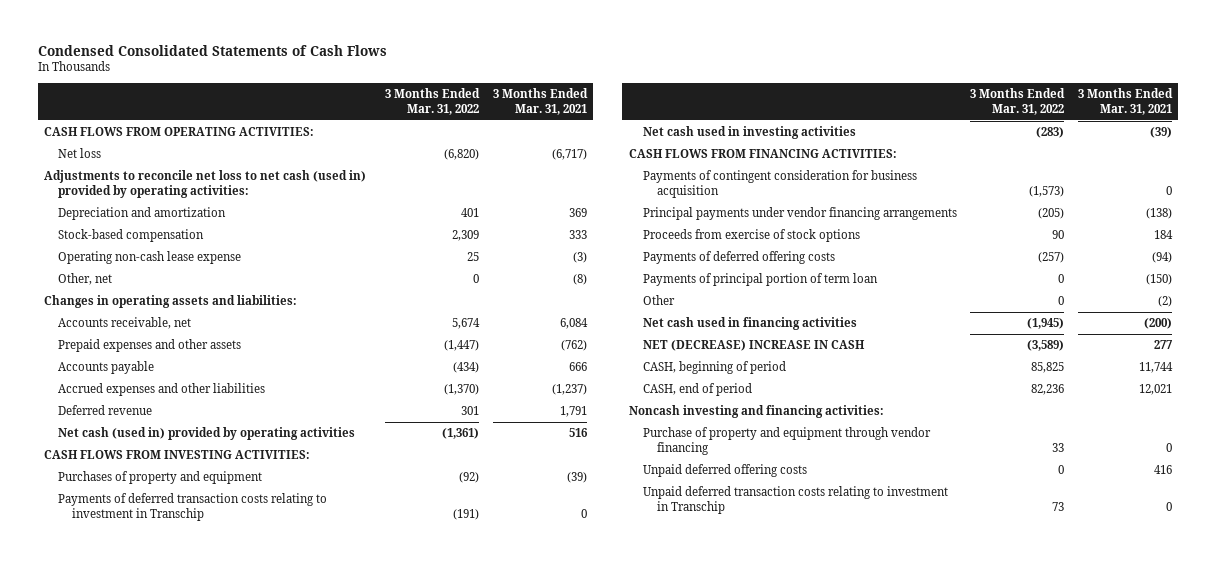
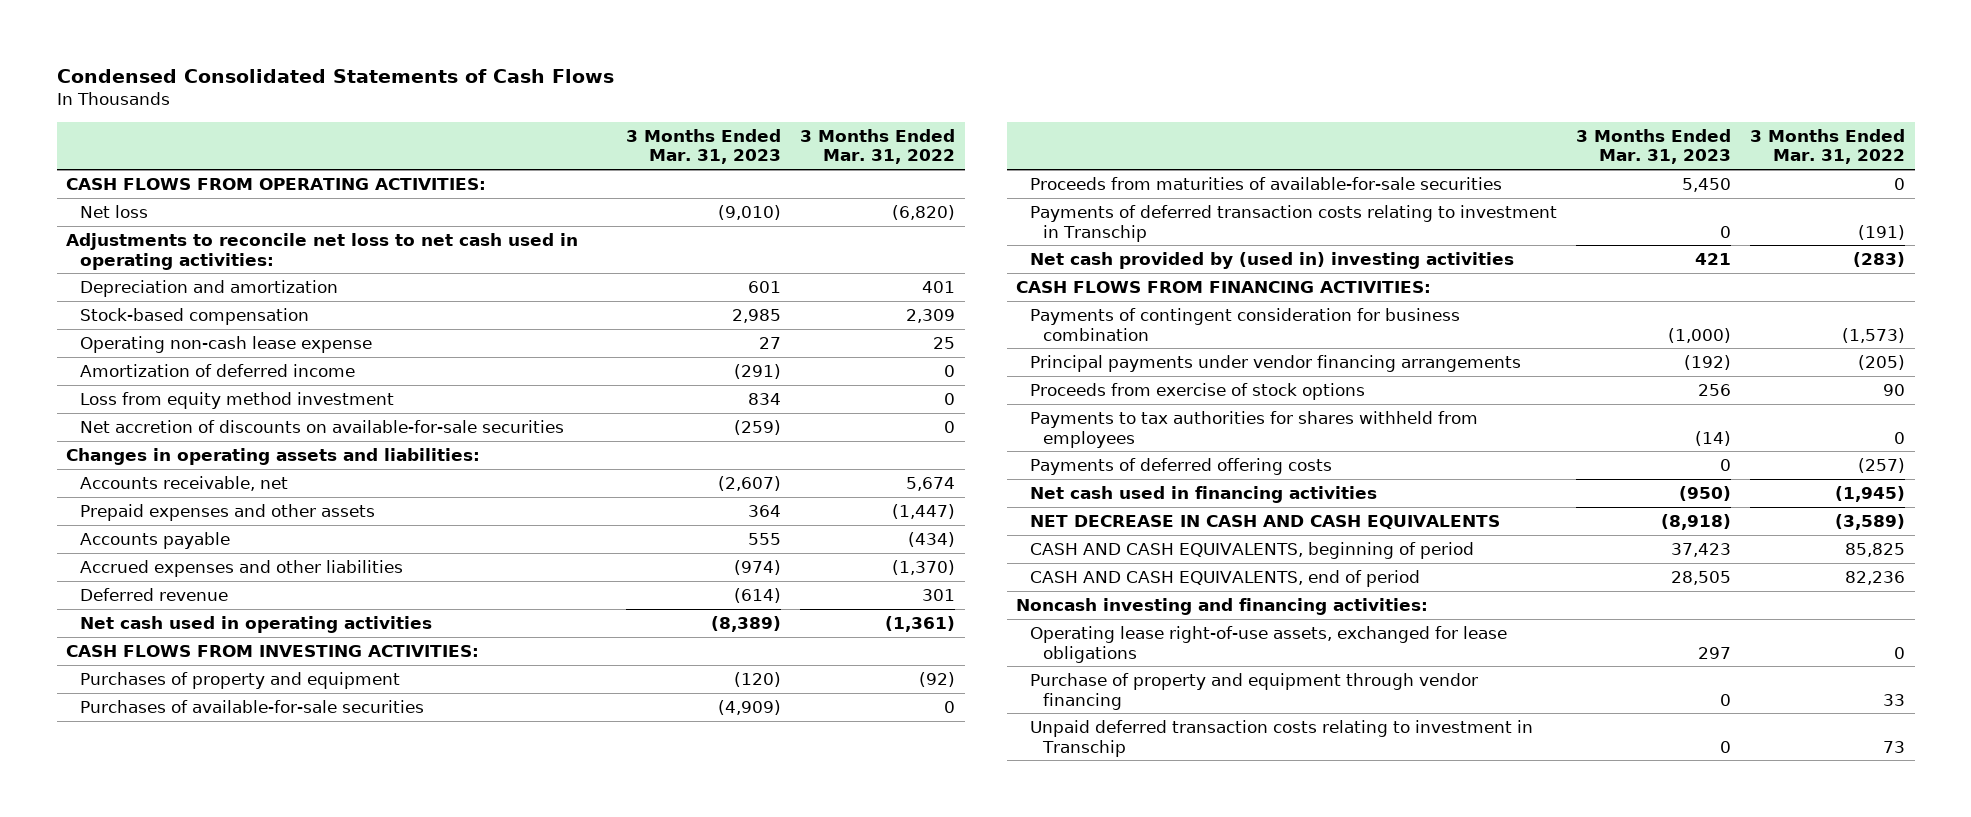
- | 3 Months Ended Mar. 31, 2022 | 3 Months Ended Mar. 31, 2021
+ | 3 Months Ended Mar. 31, 2023 | 3 Months Ended Mar. 31, 2022
- Adjustments to reconcile net loss to net cash (used in) provided by operating activities:
+ Adjustments to reconcile net loss to net cash used in operating activities:
- Other, net | 0 | (8)
+ Amortization of deferred income | (291) | 0
+ Loss from equity method investment | 834 | 0
+ Net accretion of discounts on available-for-sale securities | (259) | 0
- Net cash (used in) provided by operating activities | (1,361) | 516
+ Net cash used in operating activities | (8,389) | (1,361)
+ Purchases of available-for-sale securities | (4,909) | 0
+ Proceeds from maturities of available-for-sale securities | 5,450 | 0
- Net cash used in investing activities | (283) | (39)
+ Net cash provided by (used in) investing activities | 421 | (283)
- Payments of contingent consideration for business acquisition | (1,573) | 0
+ Payments of contingent consideration for business combination | (1,000) | (1,573)
+ Payments to tax authorities for shares withheld from employees | (14) | 0
- Payments of principal portion of term loan | 0 | (150)
- Other | 0 | (2)
- NET (DECREASE) INCREASE IN CASH | (3,589) | 277
- CASH, beginning of period | 85,825 | 11,744
- CASH, end of period | 82,236 | 12,021
+ NET DECREASE IN CASH AND CASH EQUIVALENTS | (8,918) | (3,589)
+ CASH AND CASH EQUIVALENTS, beginning of period | 37,423 | 85,825
+ CASH AND CASH EQUIVALENTS, end of period | 28,505 | 82,236
+ Operating lease right-of-use assets, exchanged for lease obligations | 297 | 0
- Unpaid deferred offering costs | 0 | 416

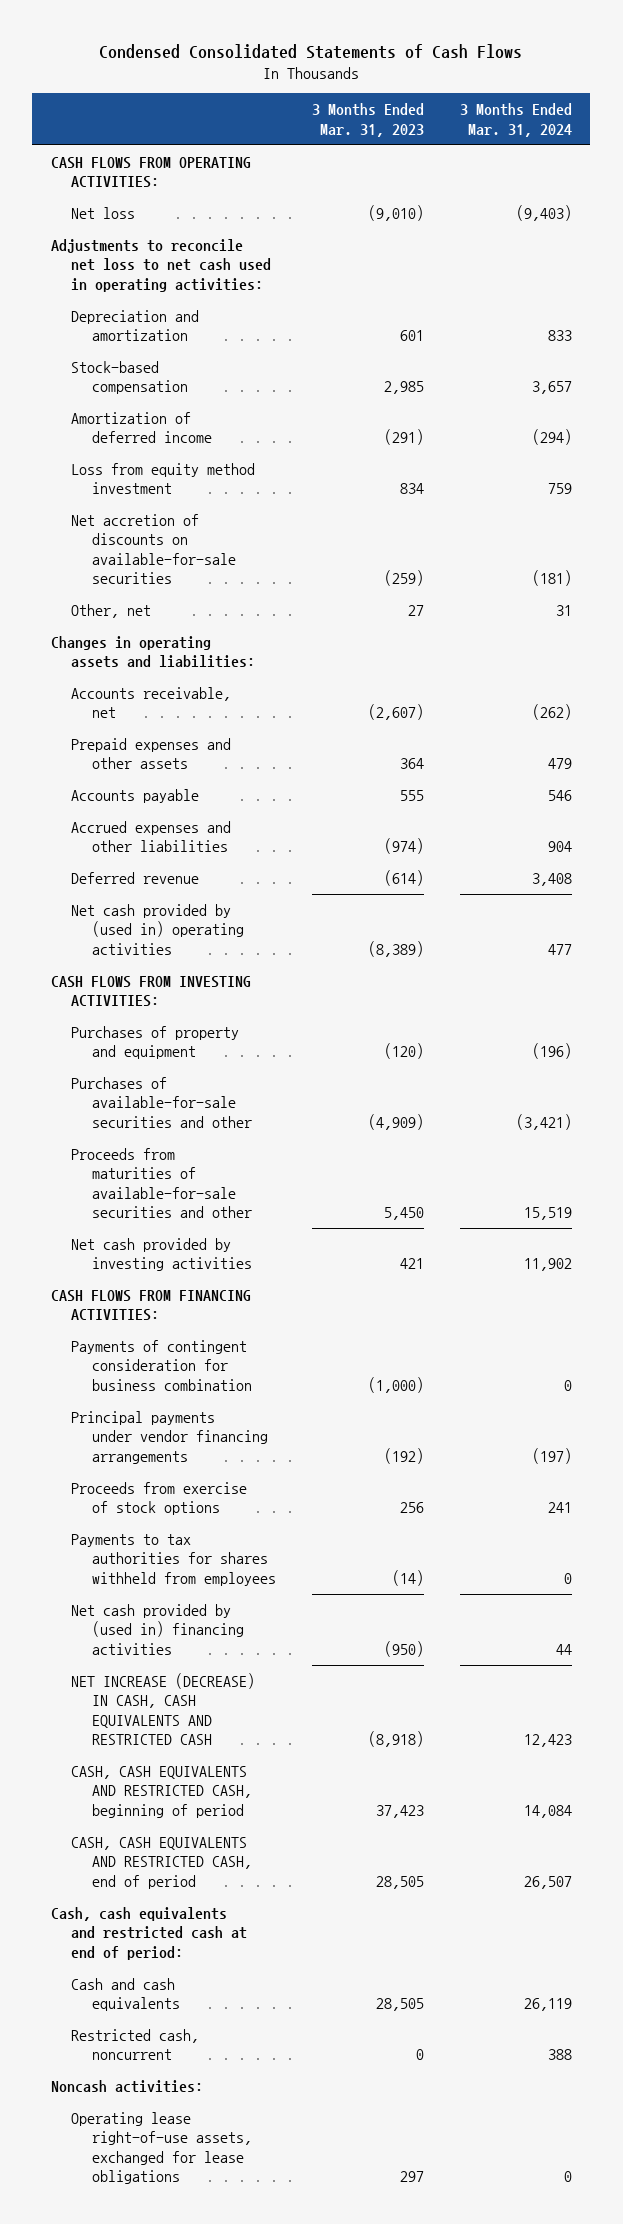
- | 3 Months Ended Mar. 31, 2023 | 3 Months Ended Mar. 31, 2022
+ | 3 Months Ended Mar. 31, 2023 | 3 Months Ended Mar. 31, 2024
- Operating non-cash lease expense | 27 | 25
+ Other, net | 27 | 31
- Net cash used in operating activities | (8,389) | (1,361)
+ Net cash provided by (used in) operating activities | (8,389) | 477
- Purchases of available-for-sale securities | (4,909) | 0
- Proceeds from maturities of available-for-sale securities | 5,450 | 0
- Payments of deferred transaction costs relating to investment in Transchip | 0 | (191)
- Net cash provided by (used in) investing activities | 421 | (283)
+ Purchases of available-for-sale securities and other | (4,909) | (3,421)
+ Proceeds from maturities of available-for-sale securities and other | 5,450 | 15,519
+ Net cash provided by investing activities | 421 | 11,902
- Payments of deferred offering costs | 0 | (257)
- Net cash used in financing activities | (950) | (1,945)
- NET DECREASE IN CASH AND CASH EQUIVALENTS | (8,918) | (3,589)
- CASH AND CASH EQUIVALENTS, beginning of period | 37,423 | 85,825
- CASH AND CASH EQUIVALENTS, end of period | 28,505 | 82,236
- Noncash investing and financing activities:
+ Net cash provided by (used in) financing activities | (950) | 44
+ NET INCREASE (DECREASE) IN CASH, CASH EQUIVALENTS AND RESTRICTED CASH | (8,918) | 12,423
+ CASH, CASH EQUIVALENTS AND RESTRICTED CASH, beginning of period | 37,423 | 14,084
+ CASH, CASH EQUIVALENTS AND RESTRICTED CASH, end of period | 28,505 | 26,507
+ Cash, cash equivalents and restricted cash at end of period:
+ Cash and cash equivalents | 28,505 | 26,119
+ Restricted cash, noncurrent | 0 | 388
+ Noncash activities:
- Purchase of property and equipment through vendor financing | 0 | 33
- Unpaid deferred transaction costs relating to investment in Transchip | 0 | 73

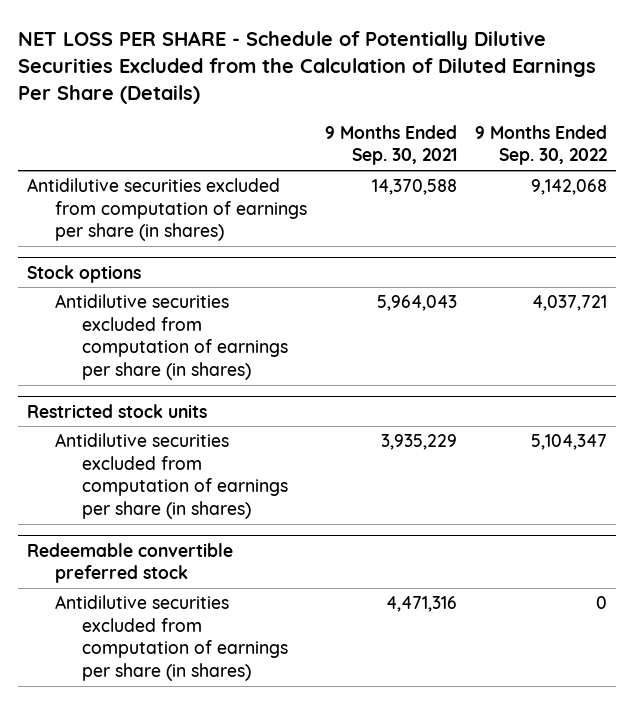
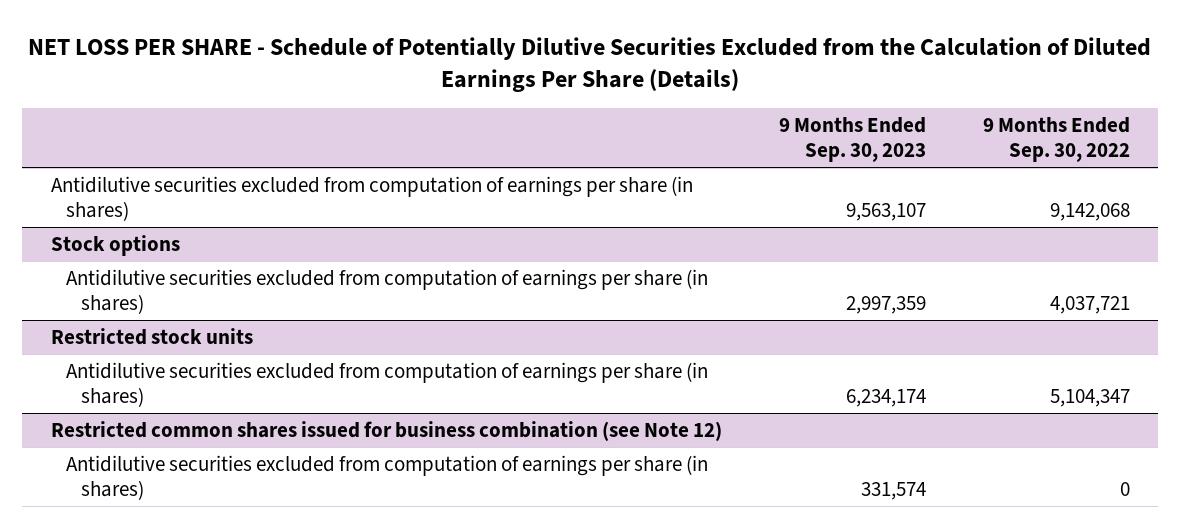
- | 9 Months Ended Sep. 30, 2021 | 9 Months Ended Sep. 30, 2022
+ | 9 Months Ended Sep. 30, 2023 | 9 Months Ended Sep. 30, 2022
- Redeemable convertible preferred stock
+ Restricted common shares issued for business combination (see Note 12)

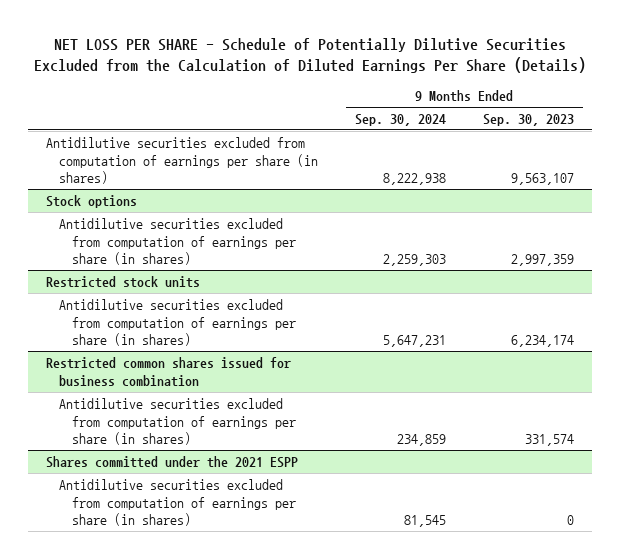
- | 9 Months Ended Sep. 30, 2023 | 9 Months Ended Sep. 30, 2022
+ | 9 Months Ended Sep. 30, 2024 | 9 Months Ended Sep. 30, 2023
- Restricted common shares issued for business combination (see Note 12)
+ Restricted common shares issued for business combination
+ Shares committed under the 2021 ESPP
+ Antidilutive securities excluded from computation of earnings per share (in shares) | 81,545 | 0

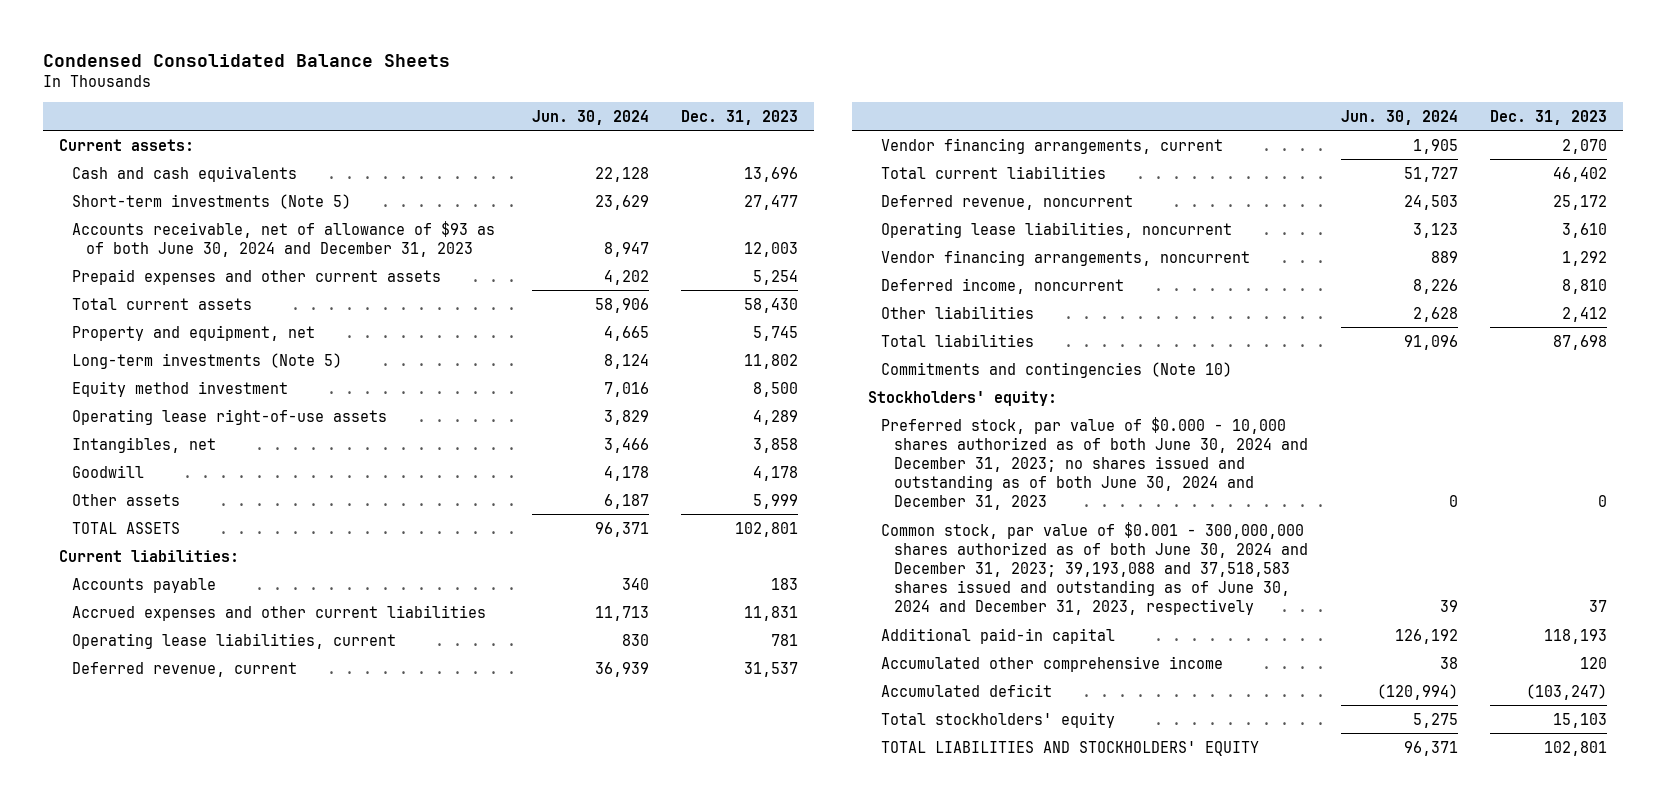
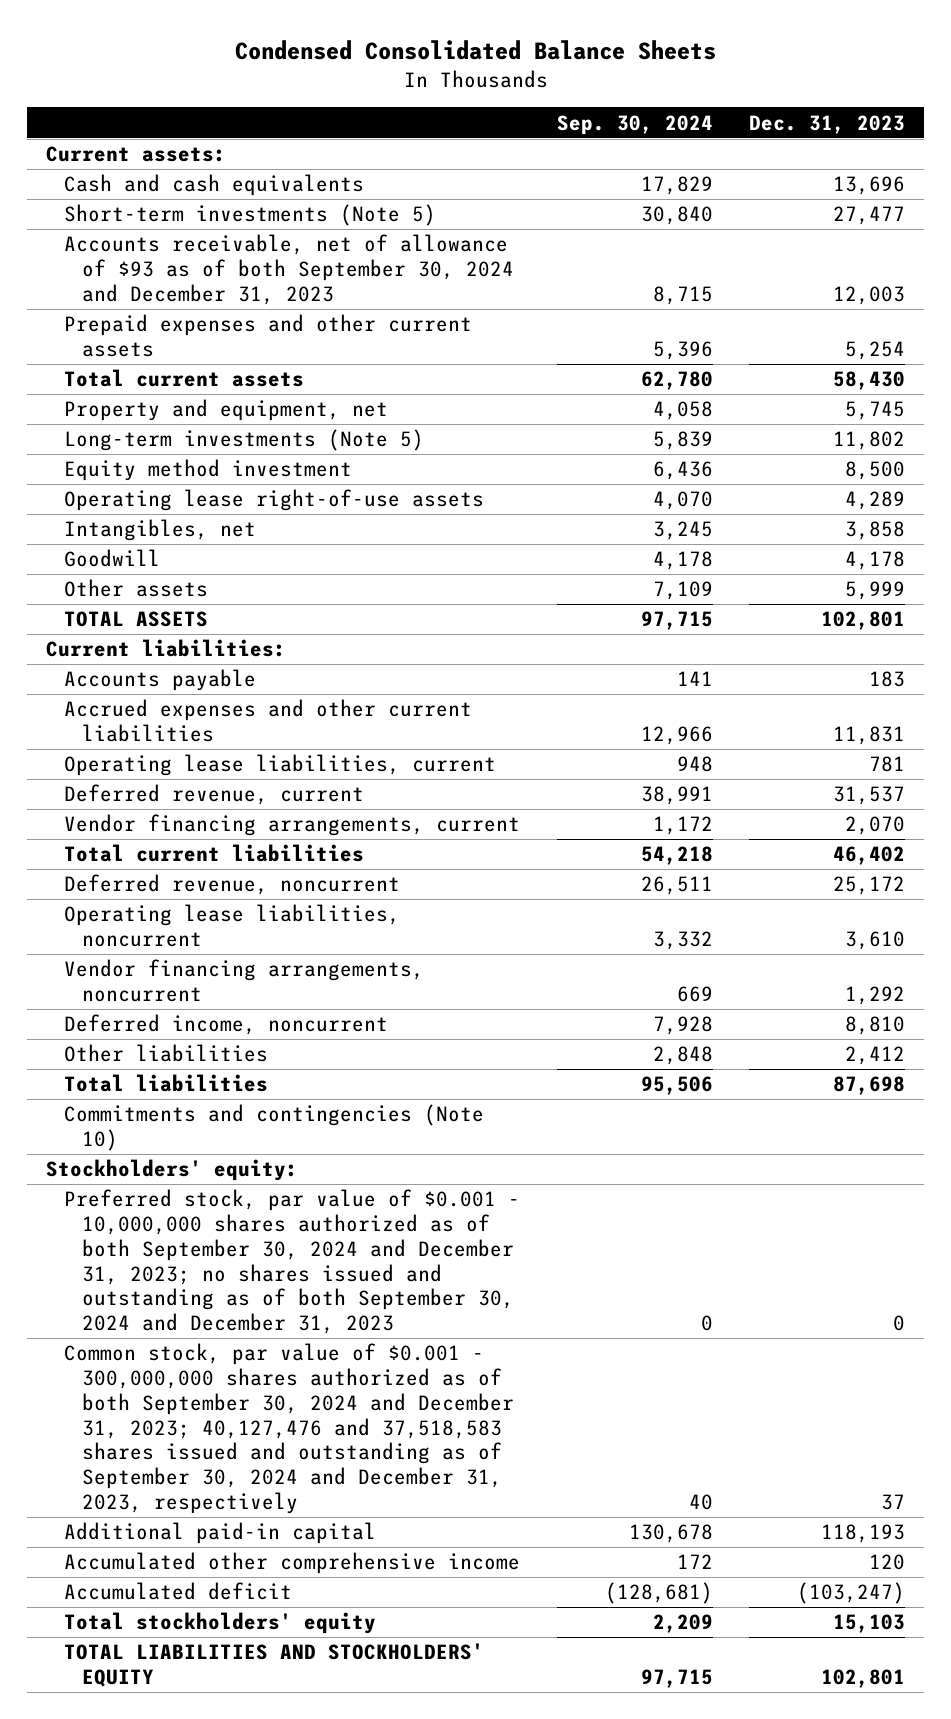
- | Jun. 30, 2024 | Dec. 31, 2023
+ | Sep. 30, 2024 | Dec. 31, 2023
- Accounts receivable, net of allowance of $93 as of both June 30, 2024 and December 31, 2023 | 8,947 | 12,003
+ Accounts receivable, net of allowance of $93 as of both September 30, 2024 and December 31, 2023 | 8,715 | 12,003
- Preferred stock, par value of $0.000 - 10,000 shares authorized as of both June 30, 2024 and December 31, 2023; no shares issued and outstanding as of both June 30, 2024 and December 31, 2023 | 0 | 0
- Common stock, par value of $0.001 - 300,000,000 shares authorized as of both June 30, 2024 and December 31, 2023; 39,193,088 and 37,518,583 shares issued and outstanding as of June 30, 2024 and December 31, 2023, respectively | 39 | 37
+ Preferred stock, par value of $0.001 - 10,000,000 shares authorized as of both September 30, 2024 and December 31, 2023; no shares issued and outstanding as of both September 30, 2024 and December 31, 2023 | 0 | 0
+ Common stock, par value of $0.001 - 300,000,000 shares authorized as of both September 30, 2024 and December 31, 2023; 40,127,476 and 37,518,583 shares issued and outstanding as of September 30, 2024 and December 31, 2023, respectively | 40 | 37

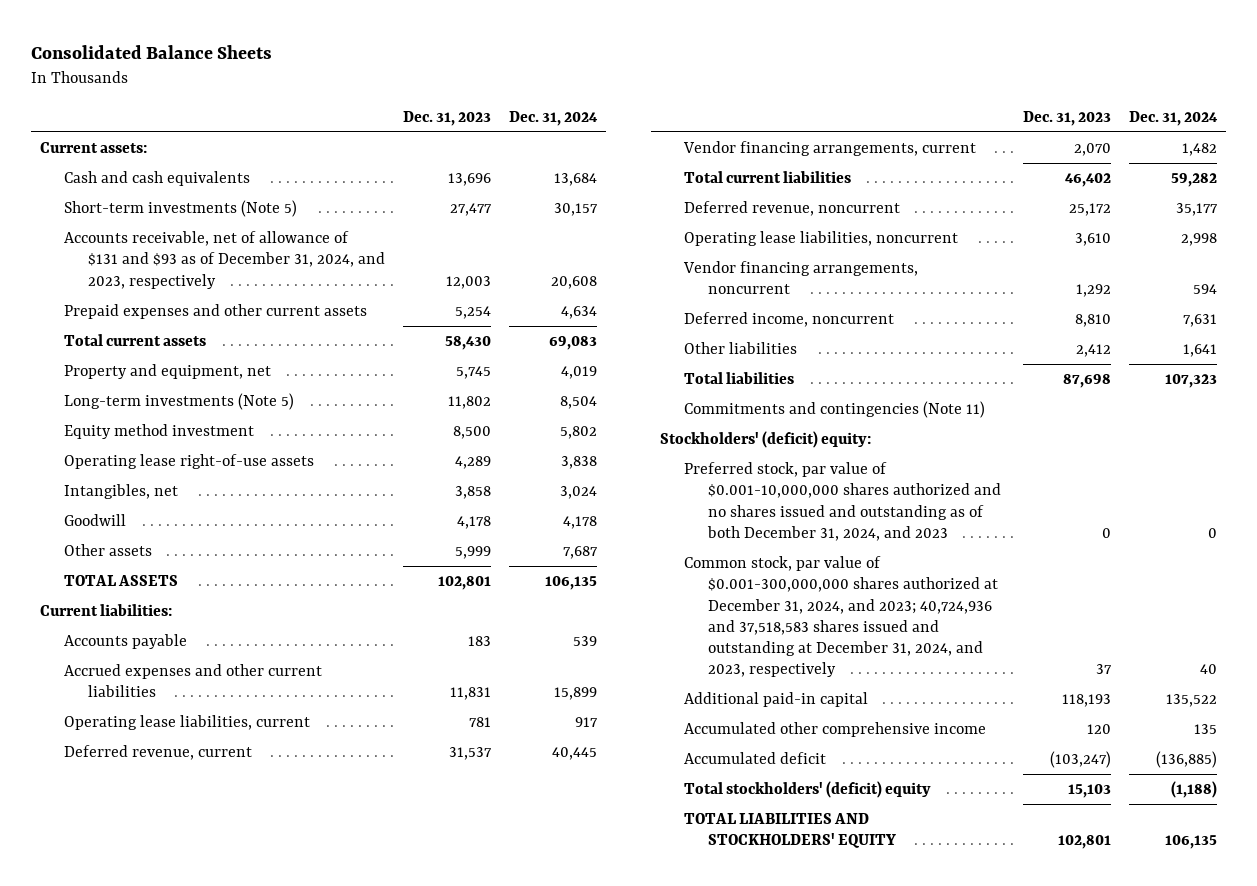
- Condensed Consolidated Balance Sheets
+ Consolidated Balance Sheets
- | Sep. 30, 2024 | Dec. 31, 2023
+ | Dec. 31, 2023 | Dec. 31, 2024
- Accounts receivable, net of allowance of $93 as of both September 30, 2024 and December 31, 2023 | 8,715 | 12,003
+ Accounts receivable, net of allowance of $131 and $93 as of December 31, 2024, and 2023, respectively | 12,003 | 20,608
- Commitments and contingencies (Note 10)
- Stockholders' equity:
- Preferred stock, par value of $0.001 - 10,000,000 shares authorized as of both September 30, 2024 and December 31, 2023; no shares issued and outstanding as of both September 30, 2024 and December 31, 2023 | 0 | 0
- Common stock, par value of $0.001 - 300,000,000 shares authorized as of both September 30, 2024 and December 31, 2023; 40,127,476 and 37,518,583 shares issued and outstanding as of September 30, 2024 and December 31, 2023, respectively | 40 | 37
+ Commitments and contingencies (Note 11)
+ Stockholders' (deficit) equity:
+ Preferred stock, par value of $0.001-10,000,000 shares authorized and no shares issued and outstanding as of both December 31, 2024, and 2023 | 0 | 0
+ Common stock, par value of $0.001-300,000,000 shares authorized at December 31, 2024, and 2023; 40,724,936 and 37,518,583 shares issued and outstanding at December 31, 2024, and 2023, respectively | 37 | 40
- Total stockholders' equity | 2,209 | 15,103
+ Total stockholders' (deficit) equity | 15,103 | (1,188)

